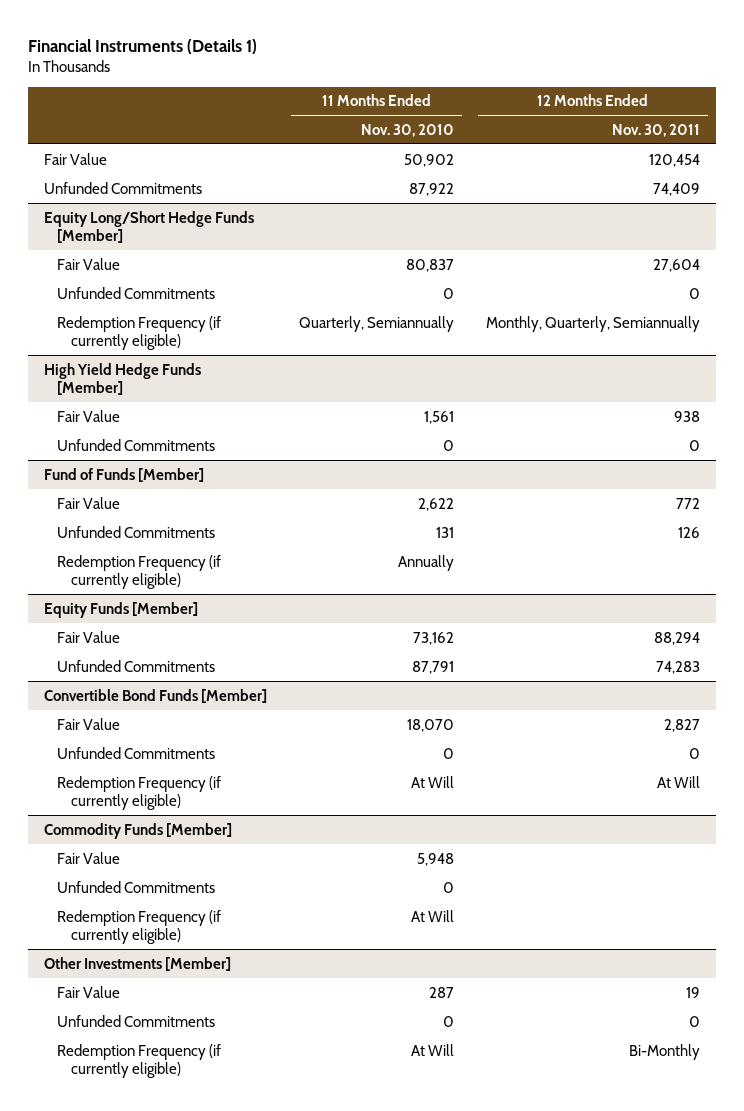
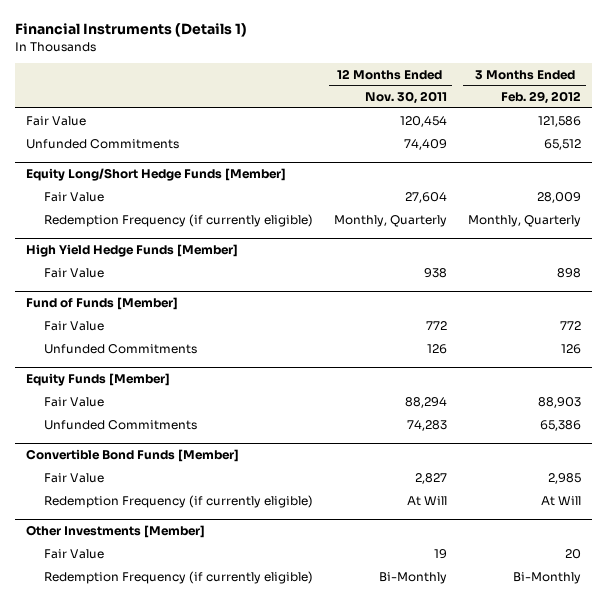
- | 11 Months Ended Nov. 30, 2010 | 12 Months Ended Nov. 30, 2011
+ | 12 Months Ended Nov. 30, 2011 | 3 Months Ended Feb. 29, 2012
@ Equity Long/Short Hedge Funds [Member]
- Unfunded Commitments | 0 | 0
- Redemption Frequency (if currently eligible) | Quarterly, Semiannually | Monthly, Quarterly, Semiannually
+ Redemption Frequency (if currently eligible) | Monthly, Quarterly | Monthly, Quarterly
@ High Yield Hedge Funds [Member]
- Unfunded Commitments | 0 | 0
@ Fund of Funds [Member]
- Redemption Frequency (if currently eligible) | Annually |
@ Convertible Bond Funds [Member]
- Unfunded Commitments | 0 | 0
- Commodity Funds [Member]
- Fair Value | 5,948 |
- Unfunded Commitments | 0 |
- Redemption Frequency (if currently eligible) | At Will |
@ Other Investments [Member]
- Unfunded Commitments | 0 | 0

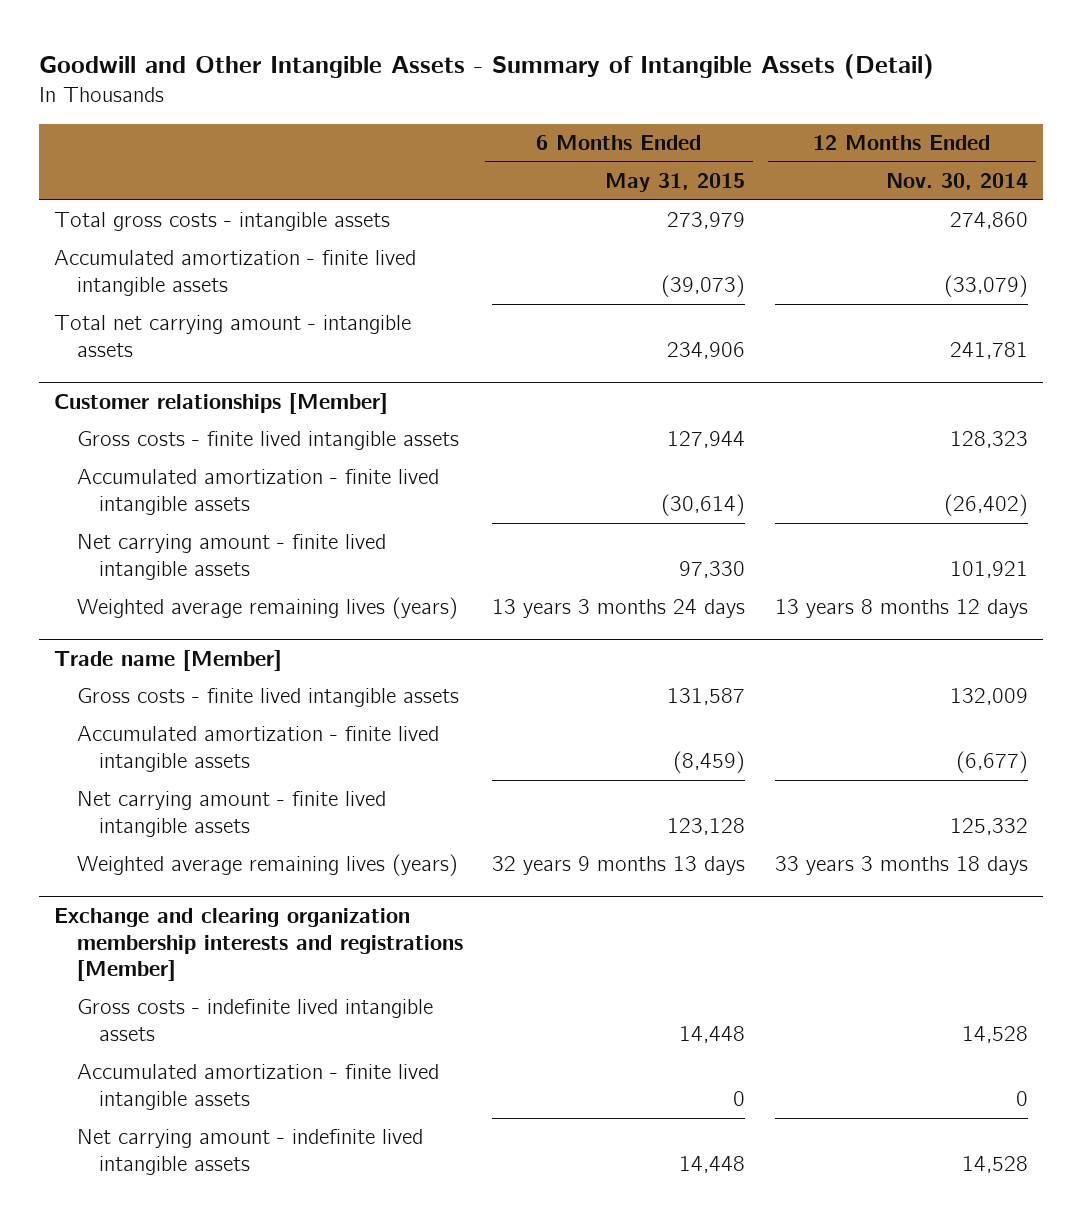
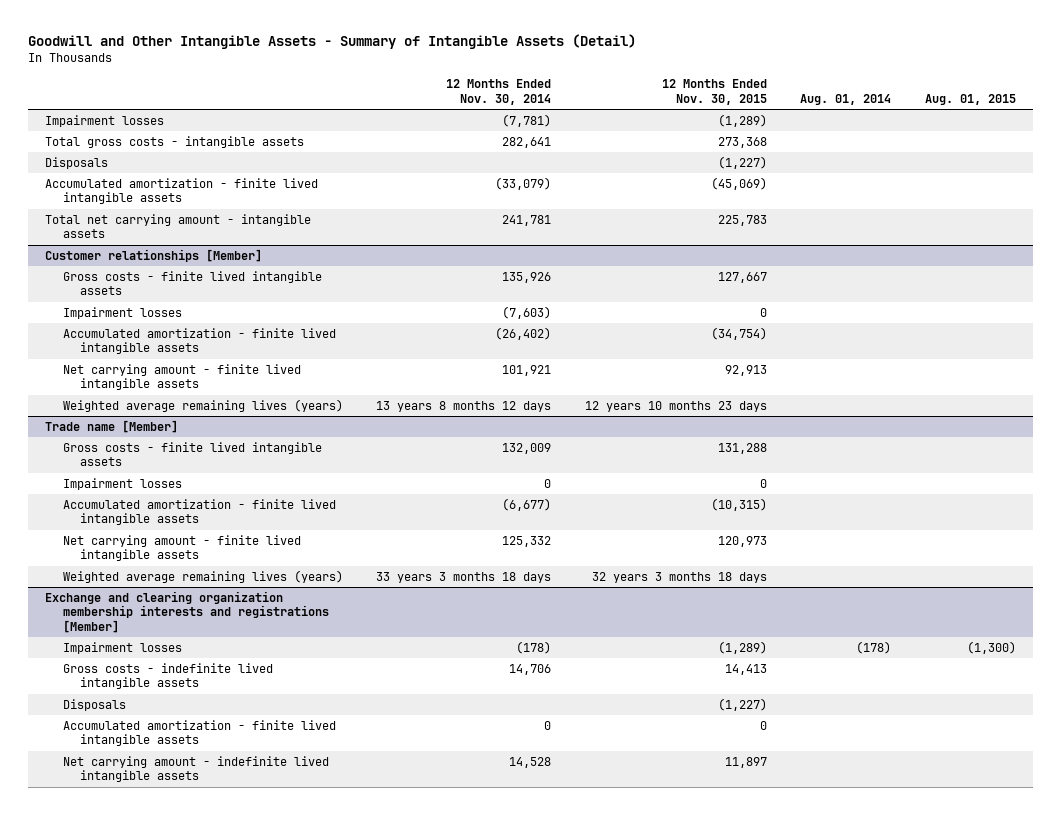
- | 6 Months Ended May 31, 2015 | 12 Months Ended Nov. 30, 2014
+ | 12 Months Ended Nov. 30, 2014 | 12 Months Ended Nov. 30, 2015 | Aug. 01, 2014 | Aug. 01, 2015
- Total gross costs - intangible assets | 273,979 | 274,860
+ Impairment losses | (7,781) | (1,289) | |
+ Total gross costs - intangible assets | 282,641 | 273,368 | |
+ Disposals | | (1,227) | |
@ Customer relationships [Member]
- Gross costs - finite lived intangible assets | 127,944 | 128,323
+ Gross costs - finite lived intangible assets | 135,926 | 127,667 | |
+ Impairment losses | (7,603) | 0 | |
@ Trade name [Member]
+ Impairment losses | 0 | 0 | |
@ Exchange and clearing organization membership interests and registrations [Member]
- Gross costs - indefinite lived intangible assets | 14,448 | 14,528
+ Impairment losses | (178) | (1,289) | (178) | (1,300)
+ Gross costs - indefinite lived intangible assets | 14,706 | 14,413 | |
+ Disposals | | (1,227) | |

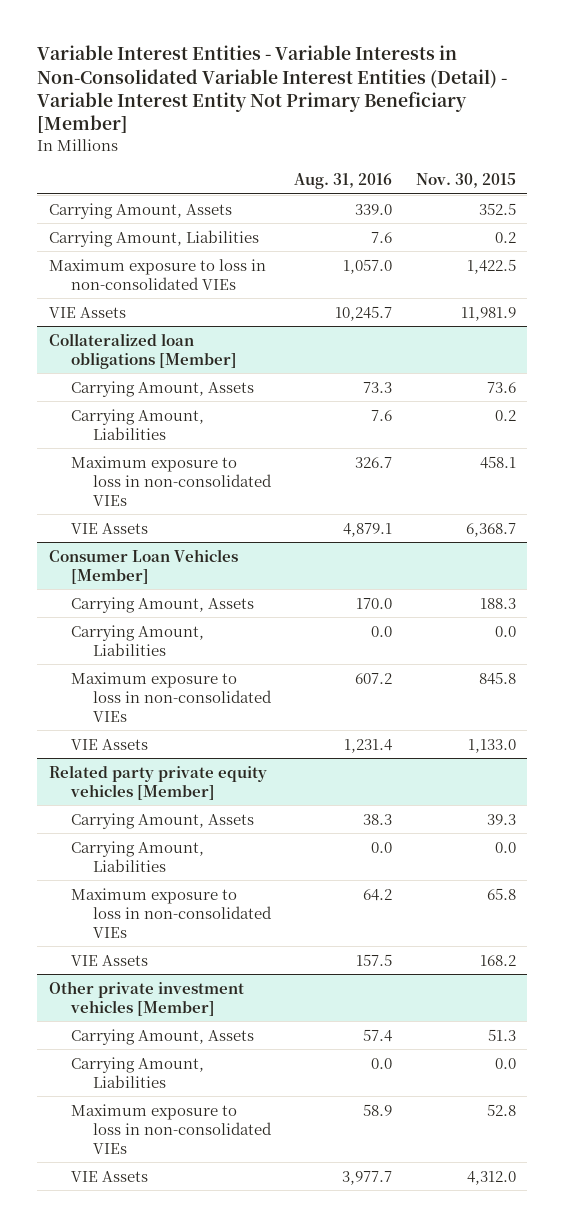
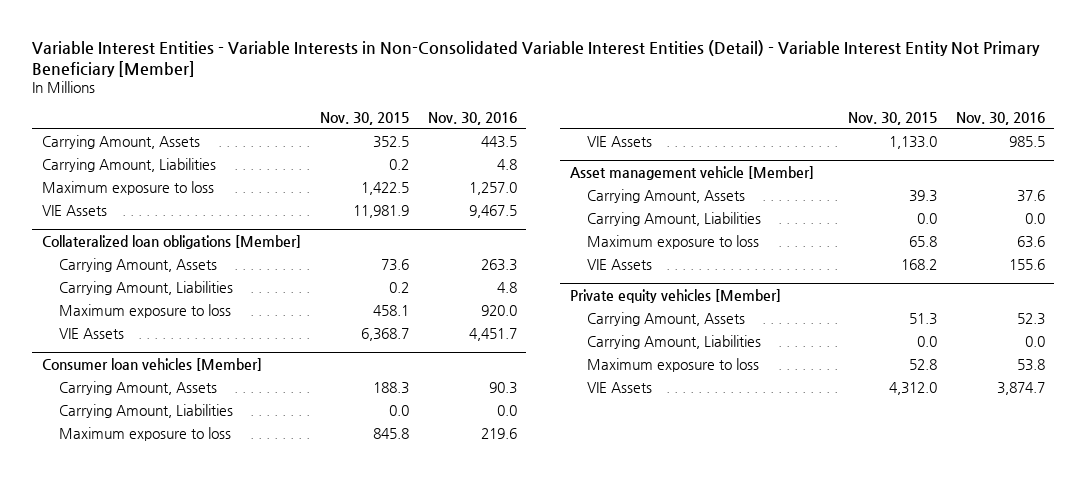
- | Aug. 31, 2016 | Nov. 30, 2015
+ | Nov. 30, 2015 | Nov. 30, 2016
- Maximum exposure to loss in non-consolidated VIEs | 1,057.0 | 1,422.5
+ Maximum exposure to loss | 1,422.5 | 1,257.0
@ Collateralized loan obligations [Member]
- Maximum exposure to loss in non-consolidated VIEs | 326.7 | 458.1
+ Maximum exposure to loss | 458.1 | 920.0
- Consumer Loan Vehicles [Member]
+ Consumer loan vehicles [Member]
- Maximum exposure to loss in non-consolidated VIEs | 607.2 | 845.8
+ Maximum exposure to loss | 845.8 | 219.6
- Related party private equity vehicles [Member]
+ Asset management vehicle [Member]
- Maximum exposure to loss in non-consolidated VIEs | 64.2 | 65.8
+ Maximum exposure to loss | 65.8 | 63.6
- Other private investment vehicles [Member]
+ Private equity vehicles [Member]
- Maximum exposure to loss in non-consolidated VIEs | 58.9 | 52.8
+ Maximum exposure to loss | 52.8 | 53.8

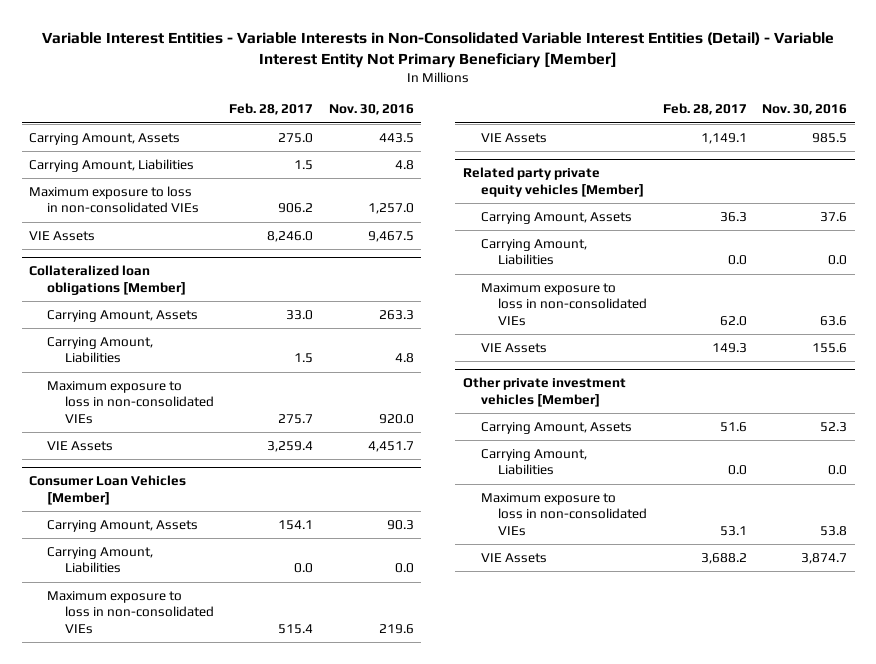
- | Nov. 30, 2015 | Nov. 30, 2016
+ | Feb. 28, 2017 | Nov. 30, 2016
- Maximum exposure to loss | 1,422.5 | 1,257.0
+ Maximum exposure to loss in non-consolidated VIEs | 906.2 | 1,257.0
@ Collateralized loan obligations [Member]
- Maximum exposure to loss | 458.1 | 920.0
+ Maximum exposure to loss in non-consolidated VIEs | 275.7 | 920.0
- Consumer loan vehicles [Member]
+ Consumer Loan Vehicles [Member]
- Maximum exposure to loss | 845.8 | 219.6
+ Maximum exposure to loss in non-consolidated VIEs | 515.4 | 219.6
- Asset management vehicle [Member]
+ Related party private equity vehicles [Member]
- Maximum exposure to loss | 65.8 | 63.6
+ Maximum exposure to loss in non-consolidated VIEs | 62.0 | 63.6
- Private equity vehicles [Member]
+ Other private investment vehicles [Member]
- Maximum exposure to loss | 52.8 | 53.8
+ Maximum exposure to loss in non-consolidated VIEs | 53.1 | 53.8

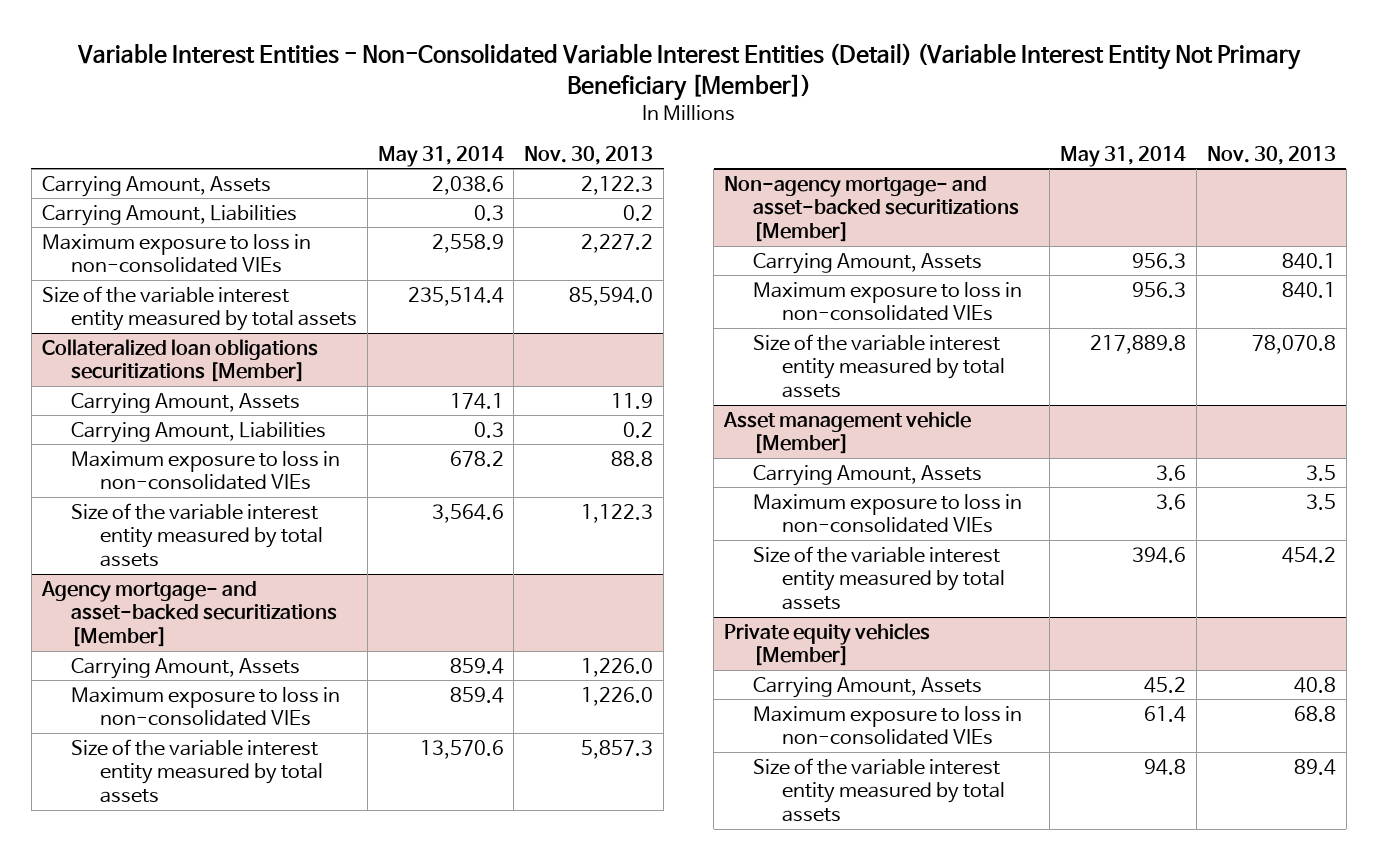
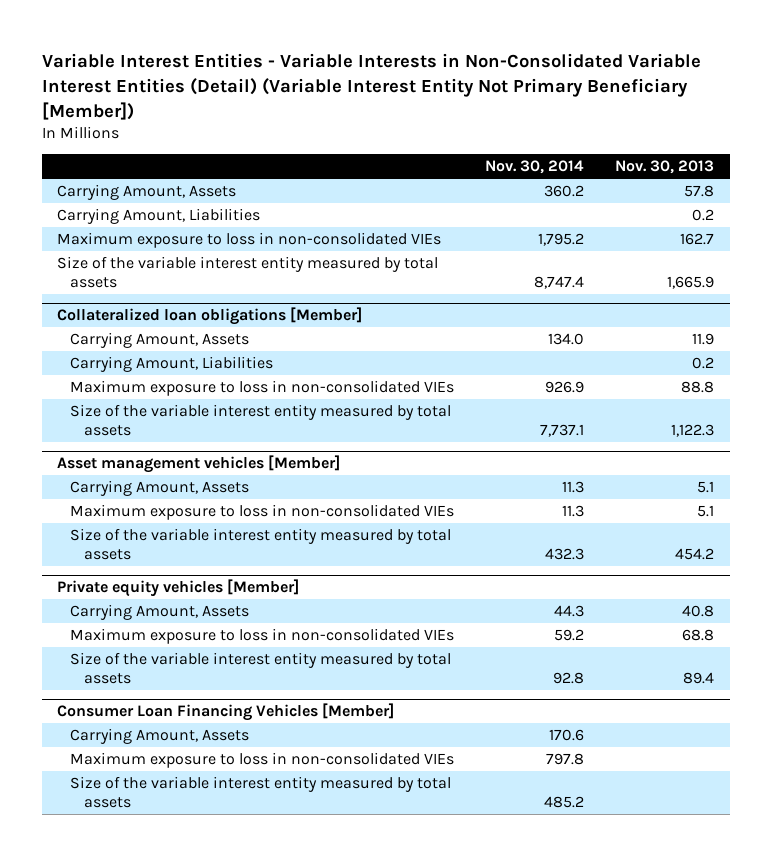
- Variable Interest Entities - Non-Consolidated Variable Interest Entities (Detail) (Variable Interest Entity Not Primary Beneficiary [Member])
+ Variable Interest Entities - Variable Interests in Non-Consolidated Variable Interest Entities (Detail) (Variable Interest Entity Not Primary Beneficiary [Member])
- | May 31, 2014 | Nov. 30, 2013
+ | Nov. 30, 2014 | Nov. 30, 2013
- Carrying Amount, Assets | 2,038.6 | 2,122.3
+ Carrying Amount, Assets | 360.2 | 57.8
- Maximum exposure to loss in non-consolidated VIEs | 2,558.9 | 2,227.2
- Size of the variable interest entity measured by total assets | 235,514.4 | 85,594.0
- Collateralized loan obligations securitizations [Member]
+ Maximum exposure to loss in non-consolidated VIEs | 1,795.2 | 162.7
+ Size of the variable interest entity measured by total assets | 8,747.4 | 1,665.9
+ Collateralized loan obligations [Member]
- Agency mortgage- and asset-backed securitizations [Member]
- Carrying Amount, Assets | 859.4 | 1,226.0
- Maximum exposure to loss in non-consolidated VIEs | 859.4 | 1,226.0
- Size of the variable interest entity measured by total assets | 13,570.6 | 5,857.3
- Non-agency mortgage- and asset-backed securitizations [Member]
- Carrying Amount, Assets | 956.3 | 840.1
- Maximum exposure to loss in non-consolidated VIEs | 956.3 | 840.1
- Size of the variable interest entity measured by total assets | 217,889.8 | 78,070.8
- Asset management vehicle [Member]
- Carrying Amount, Assets | 3.6 | 3.5
- Maximum exposure to loss in non-consolidated VIEs | 3.6 | 3.5
+ Asset management vehicles [Member]
+ Carrying Amount, Assets | 11.3 | 5.1
+ Maximum exposure to loss in non-consolidated VIEs | 11.3 | 5.1
+ Consumer Loan Financing Vehicles [Member]
+ Carrying Amount, Assets | 170.6 |
+ Maximum exposure to loss in non-consolidated VIEs | 797.8 |
+ Size of the variable interest entity measured by total assets | 485.2 |

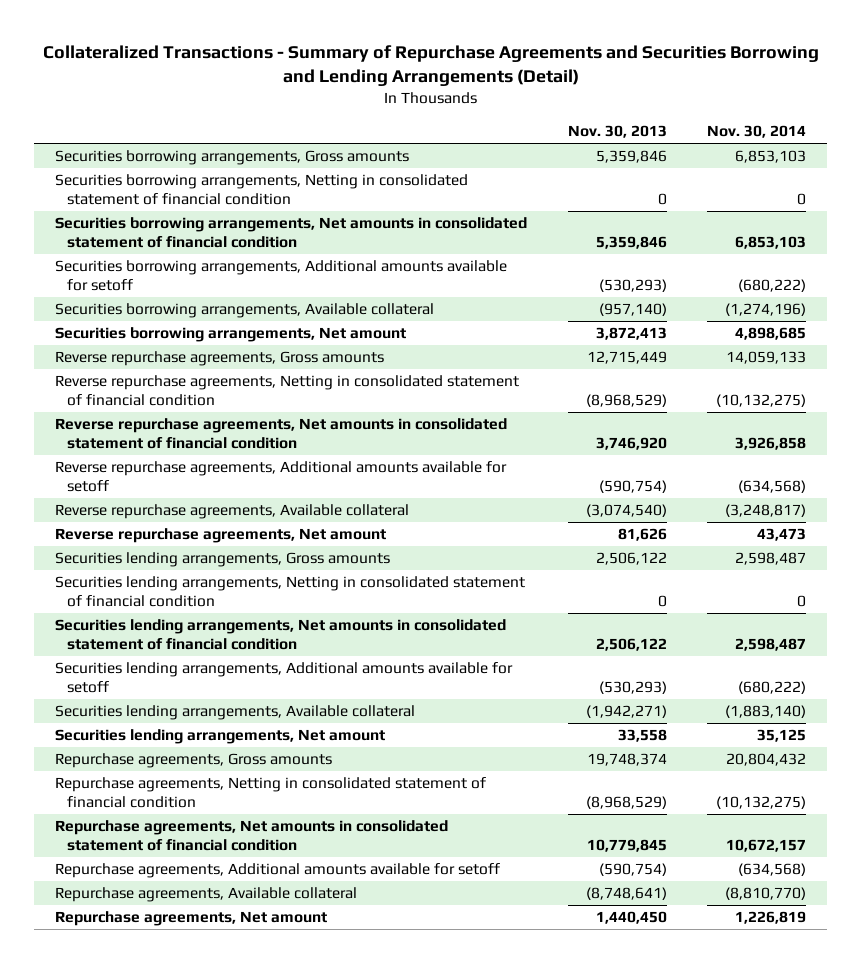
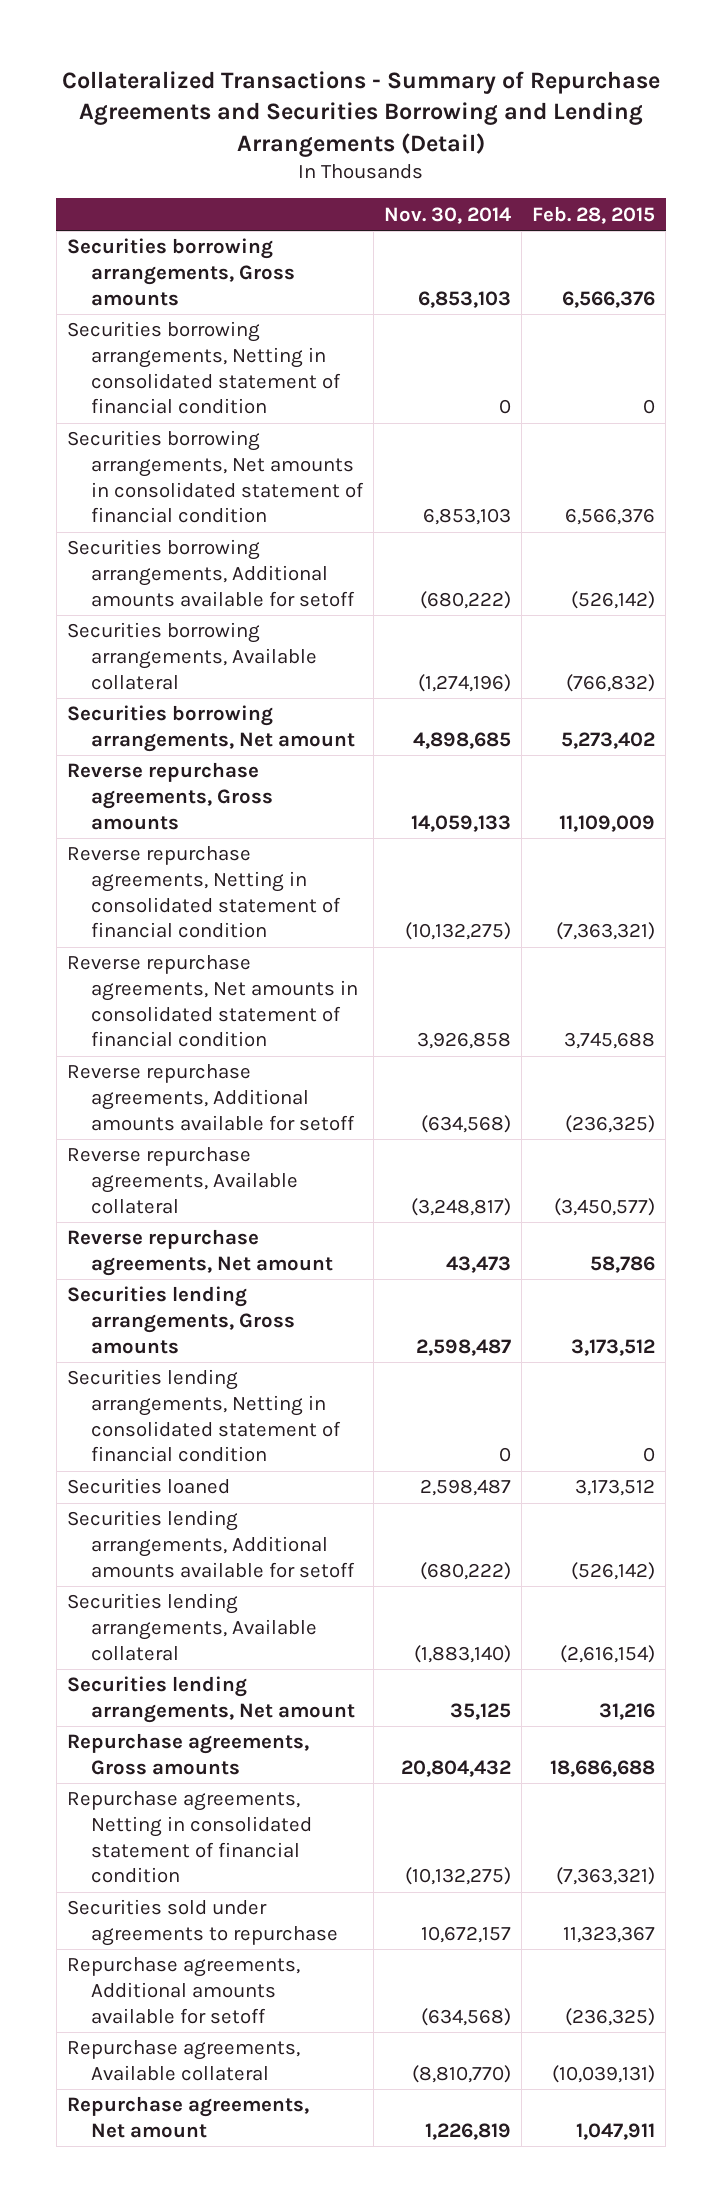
- | Nov. 30, 2013 | Nov. 30, 2014
+ | Nov. 30, 2014 | Feb. 28, 2015
- Securities lending arrangements, Net amounts in consolidated statement of financial condition | 2,506,122 | 2,598,487
+ Securities loaned | 2,598,487 | 3,173,512
- Repurchase agreements, Net amounts in consolidated statement of financial condition | 10,779,845 | 10,672,157
+ Securities sold under agreements to repurchase | 10,672,157 | 11,323,367

